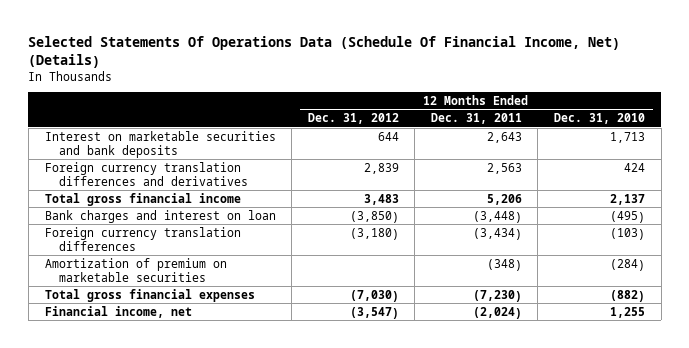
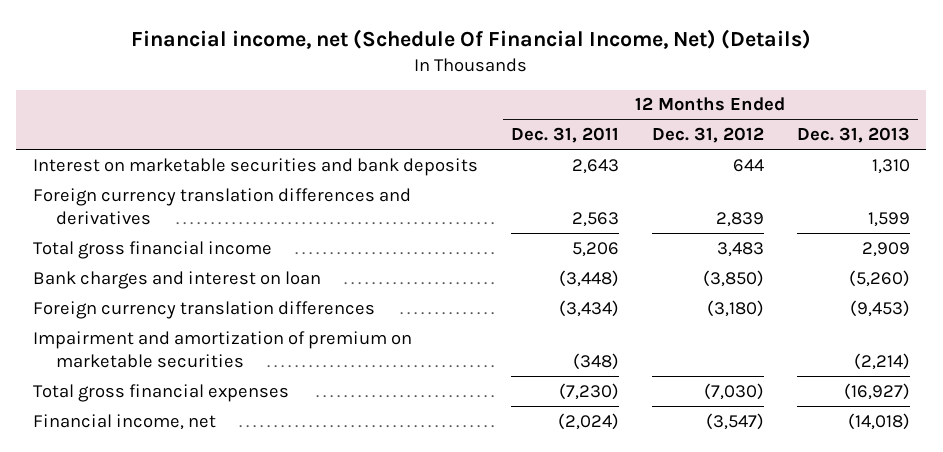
- Selected Statements Of Operations Data (Schedule Of Financial Income, Net) (Details)
+ Financial income, net (Schedule Of Financial Income, Net) (Details)
- | 12 Months Ended Dec. 31, 2012 | 12 Months Ended Dec. 31, 2011 | 12 Months Ended Dec. 31, 2010
+ | 12 Months Ended Dec. 31, 2011 | 12 Months Ended Dec. 31, 2012 | 12 Months Ended Dec. 31, 2013
- Amortization of premium on marketable securities | | (348) | (284)
+ Impairment and amortization of premium on marketable securities | (348) | | (2,214)

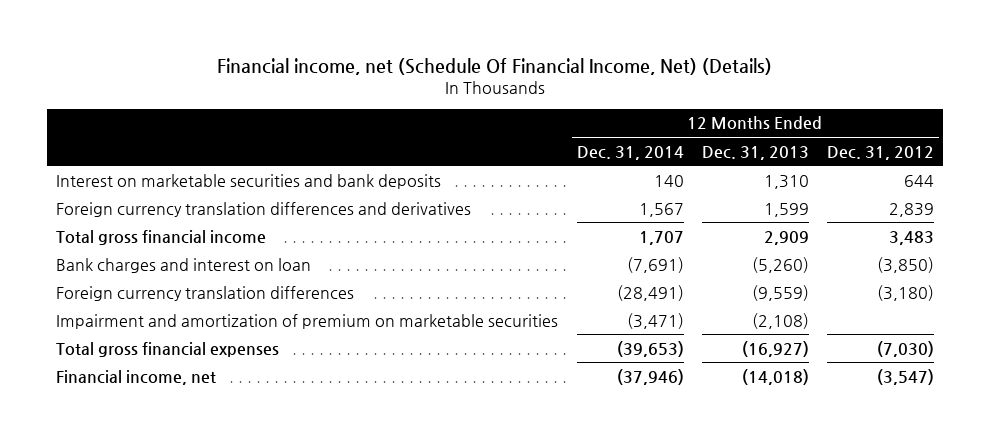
- | 12 Months Ended Dec. 31, 2011 | 12 Months Ended Dec. 31, 2012 | 12 Months Ended Dec. 31, 2013
+ | 12 Months Ended Dec. 31, 2014 | 12 Months Ended Dec. 31, 2013 | 12 Months Ended Dec. 31, 2012
- Foreign currency translation differences | (3,434) | (3,180) | (9,453)
- Impairment and amortization of premium on marketable securities | (348) | | (2,214)
+ Foreign currency translation differences | (28,491) | (9,559) | (3,180)
+ Impairment and amortization of premium on marketable securities | (3,471) | (2,108) |

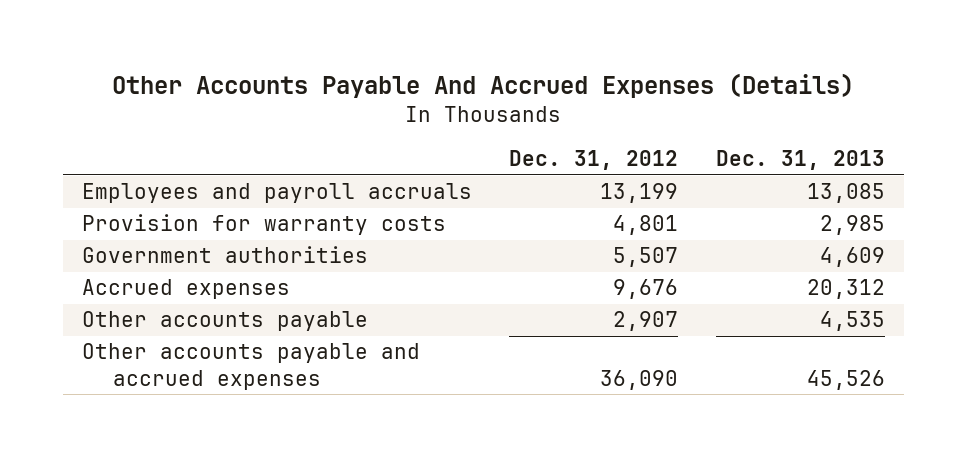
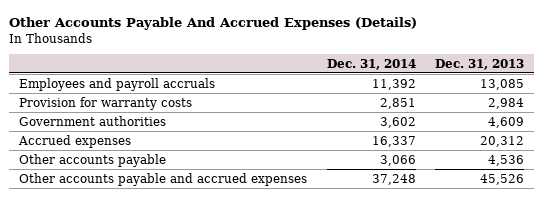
- | Dec. 31, 2012 | Dec. 31, 2013
+ | Dec. 31, 2014 | Dec. 31, 2013
- Provision for warranty costs | 4,801 | 2,985
+ Provision for warranty costs | 2,851 | 2,984
- Other accounts payable | 2,907 | 4,535
+ Other accounts payable | 3,066 | 4,536

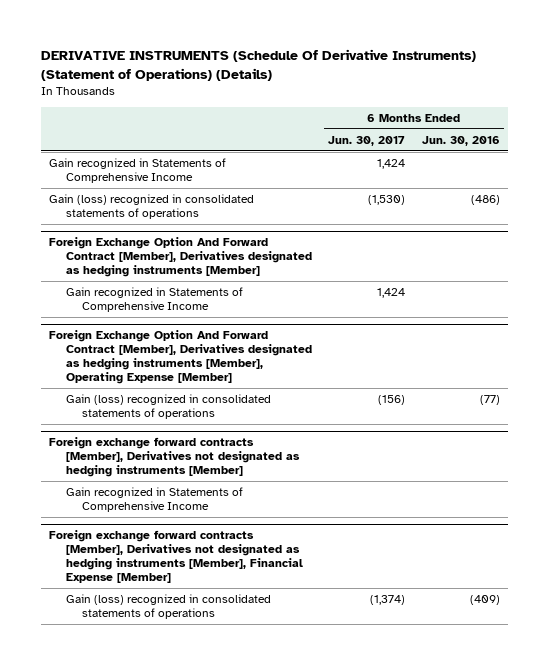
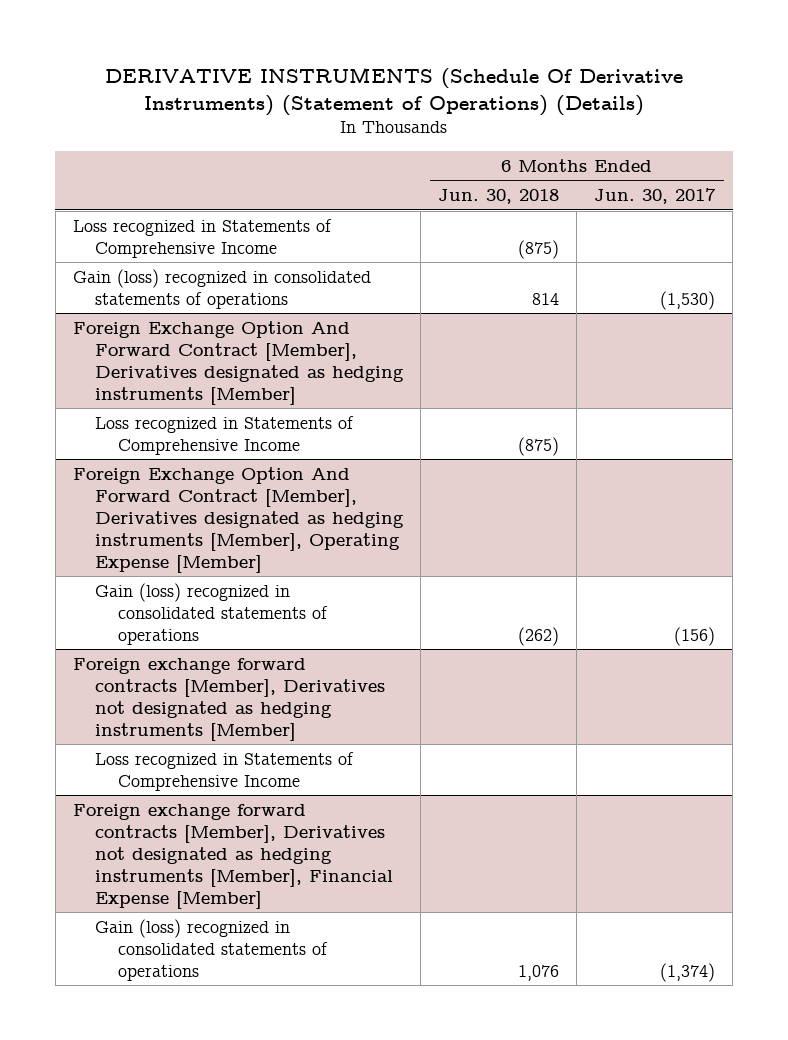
- | 6 Months Ended Jun. 30, 2017 | 6 Months Ended Jun. 30, 2016
+ | 6 Months Ended Jun. 30, 2018 | 6 Months Ended Jun. 30, 2017
- Gain recognized in Statements of Comprehensive Income | 1,424 |
+ Loss recognized in Statements of Comprehensive Income | (875) |
@ Foreign Exchange Option And Forward Contract [Member], Derivatives designated as hedging instruments [Member]
- Gain recognized in Statements of Comprehensive Income | 1,424 |
+ Loss recognized in Statements of Comprehensive Income | (875) |
@ Foreign exchange forward contracts [Member], Derivatives not designated as hedging instruments [Member]
- Gain recognized in Statements of Comprehensive Income
+ Loss recognized in Statements of Comprehensive Income

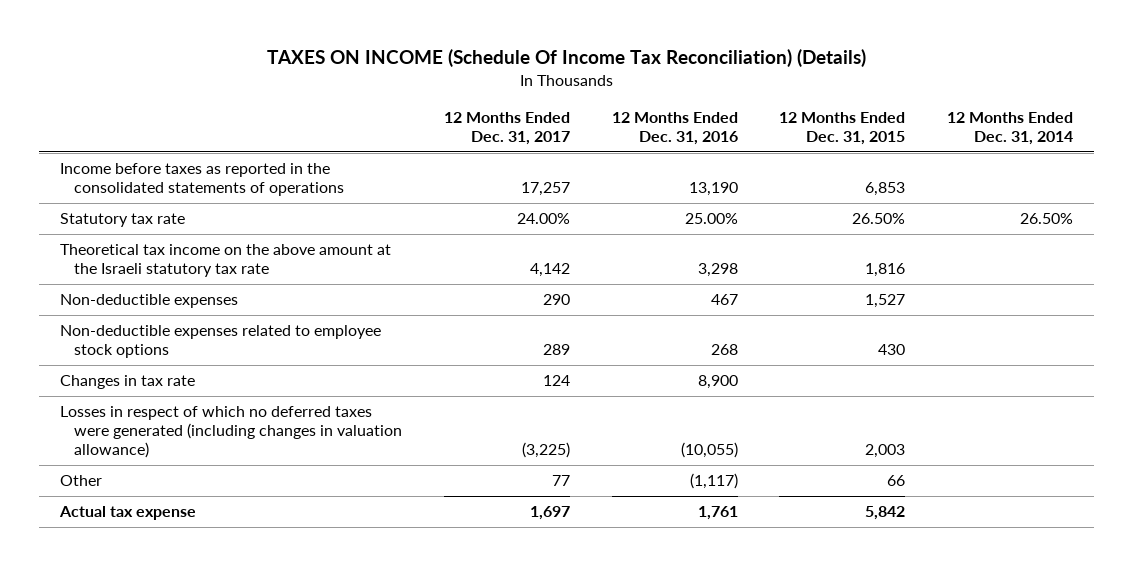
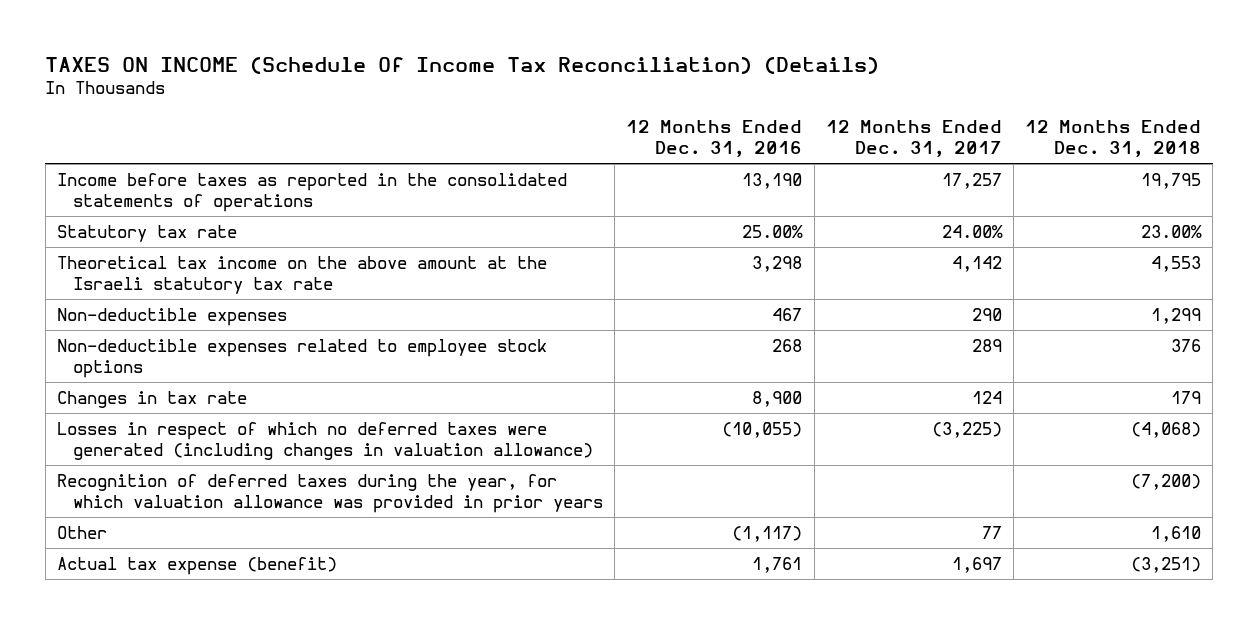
- | 12 Months Ended Dec. 31, 2017 | 12 Months Ended Dec. 31, 2016 | 12 Months Ended Dec. 31, 2015 | 12 Months Ended Dec. 31, 2014
+ | 12 Months Ended Dec. 31, 2016 | 12 Months Ended Dec. 31, 2017 | 12 Months Ended Dec. 31, 2018
+ Recognition of deferred taxes during the year, for which valuation allowance was provided in prior years | | | (7,200)
- Actual tax expense | 1,697 | 1,761 | 5,842 |
+ Actual tax expense (benefit) | 1,761 | 1,697 | (3,251)

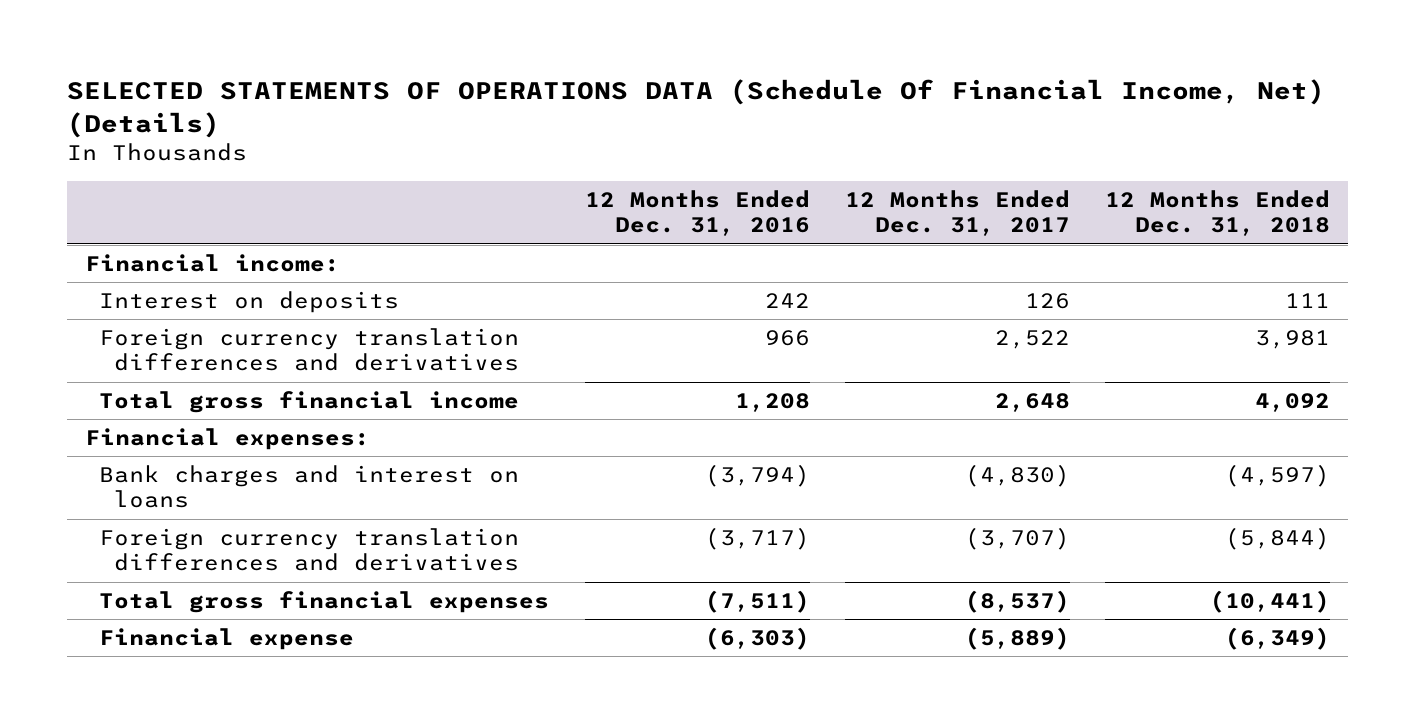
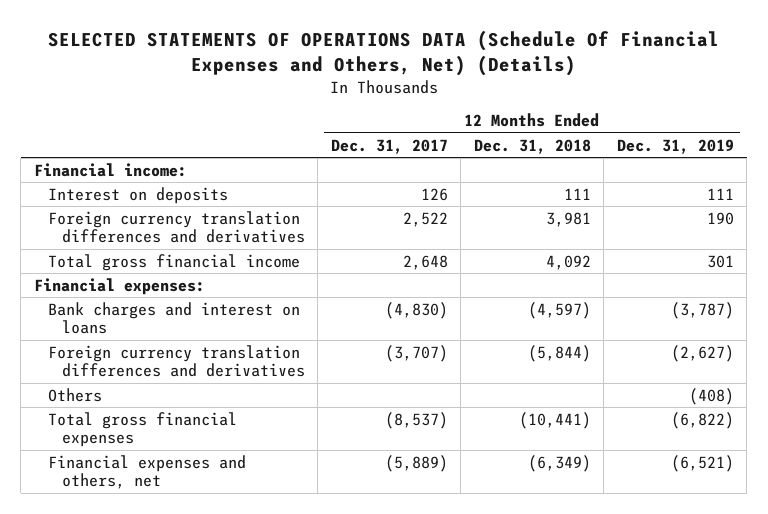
- SELECTED STATEMENTS OF OPERATIONS DATA (Schedule Of Financial Income, Net) (Details)
+ SELECTED STATEMENTS OF OPERATIONS DATA (Schedule Of Financial Expenses and Others, Net) (Details)
- | 12 Months Ended Dec. 31, 2016 | 12 Months Ended Dec. 31, 2017 | 12 Months Ended Dec. 31, 2018
+ | 12 Months Ended Dec. 31, 2017 | 12 Months Ended Dec. 31, 2018 | 12 Months Ended Dec. 31, 2019
+ Others | | | (408)
- Financial expense | (6,303) | (5,889) | (6,349)
+ Financial expenses and others, net | (5,889) | (6,349) | (6,521)

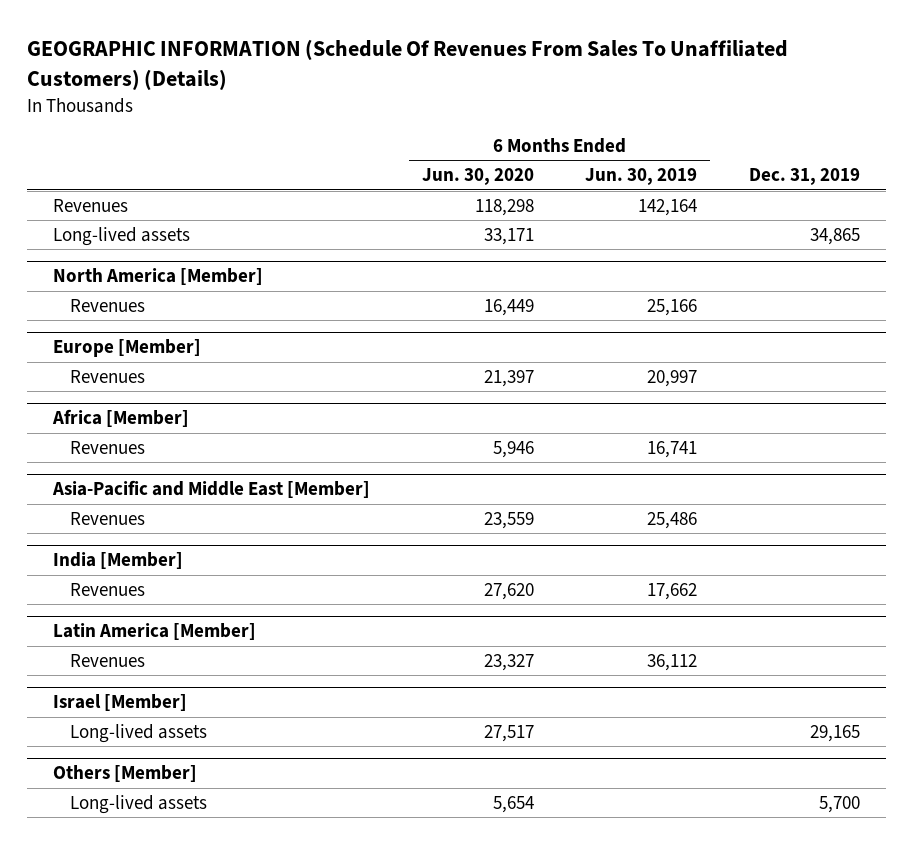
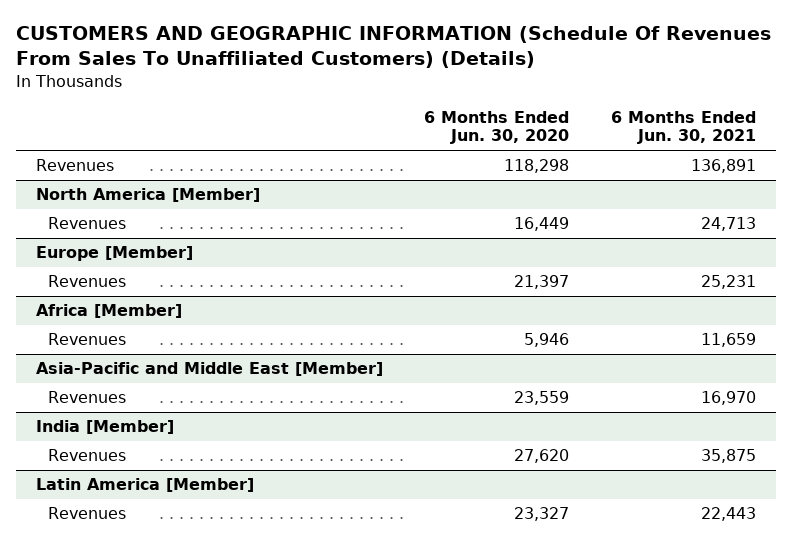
- GEOGRAPHIC INFORMATION (Schedule Of Revenues From Sales To Unaffiliated Customers) (Details)
+ CUSTOMERS AND GEOGRAPHIC INFORMATION (Schedule Of Revenues From Sales To Unaffiliated Customers) (Details)
- | 6 Months Ended Jun. 30, 2020 | 6 Months Ended Jun. 30, 2019 | Dec. 31, 2019
+ | 6 Months Ended Jun. 30, 2020 | 6 Months Ended Jun. 30, 2021
- Long-lived assets | 33,171 | | 34,865
- Israel [Member]
- Long-lived assets | 27,517 | | 29,165
- Others [Member]
- Long-lived assets | 5,654 | | 5,700

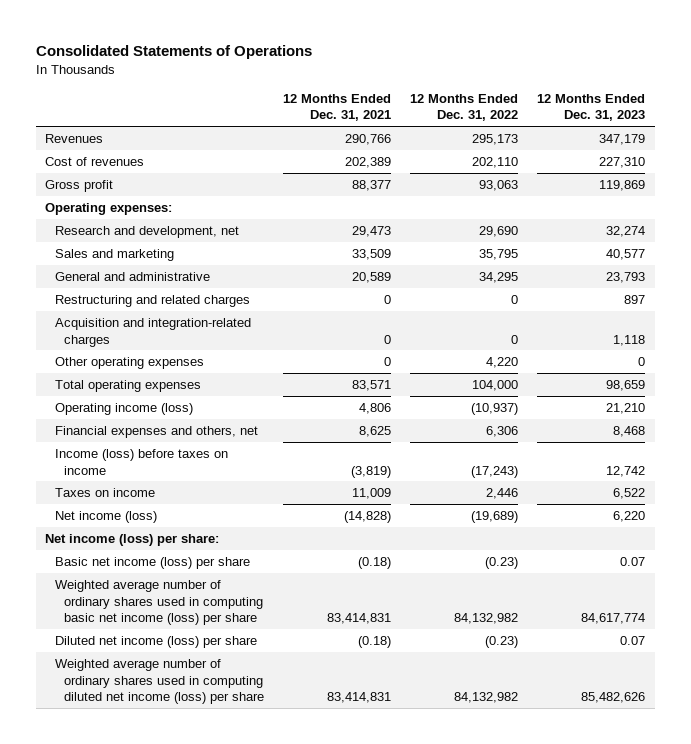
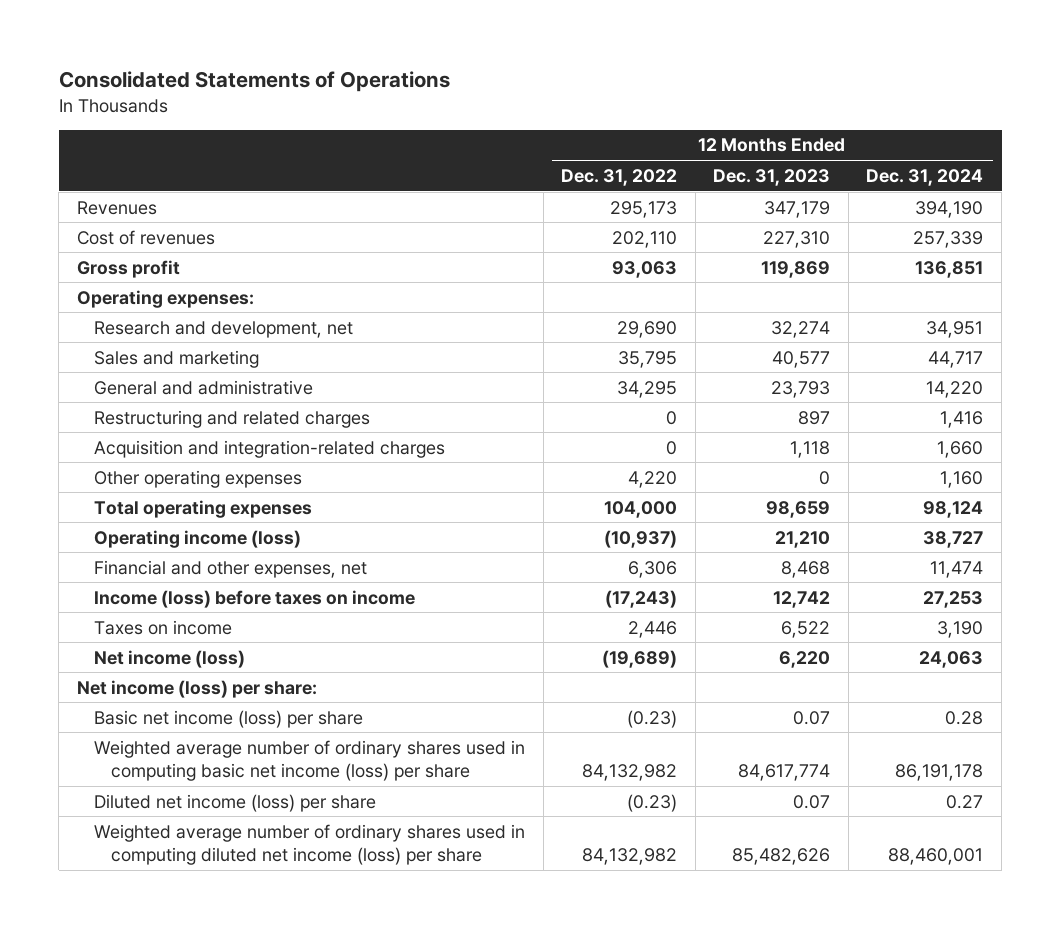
- | 12 Months Ended Dec. 31, 2021 | 12 Months Ended Dec. 31, 2022 | 12 Months Ended Dec. 31, 2023
+ | 12 Months Ended Dec. 31, 2022 | 12 Months Ended Dec. 31, 2023 | 12 Months Ended Dec. 31, 2024
- Financial expenses and others, net | 8,625 | 6,306 | 8,468
+ Financial and other expenses, net | 6,306 | 8,468 | 11,474

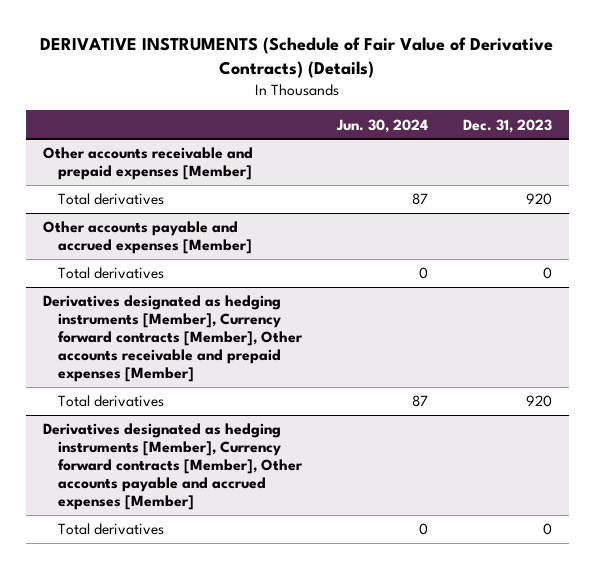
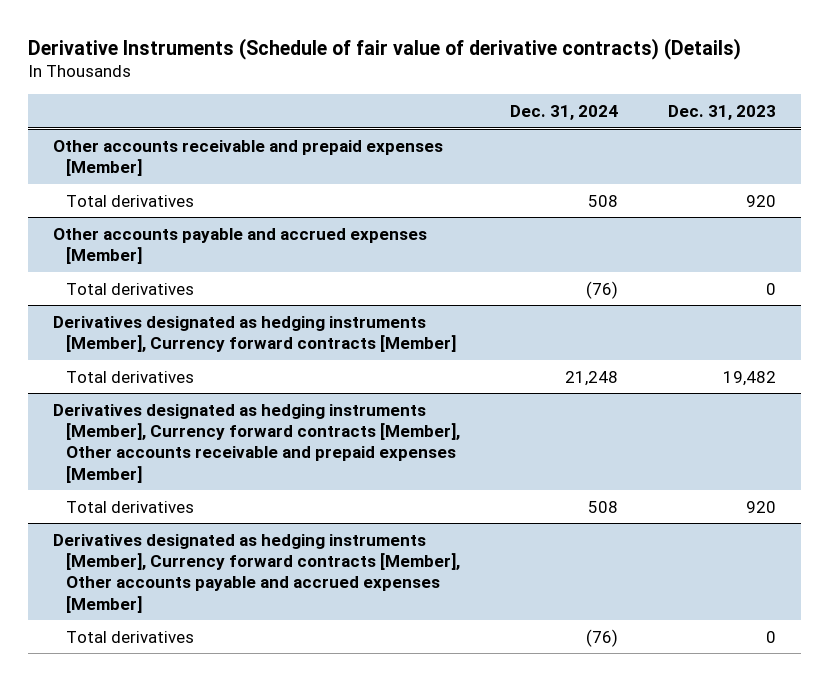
- DERIVATIVE INSTRUMENTS (Schedule of Fair Value of Derivative Contracts) (Details)
+ Derivative Instruments (Schedule of fair value of derivative contracts) (Details)
- | Jun. 30, 2024 | Dec. 31, 2023
+ | Dec. 31, 2024 | Dec. 31, 2023
+ Derivatives designated as hedging instruments [Member], Currency forward contracts [Member]
+ Total derivatives | 21,248 | 19,482

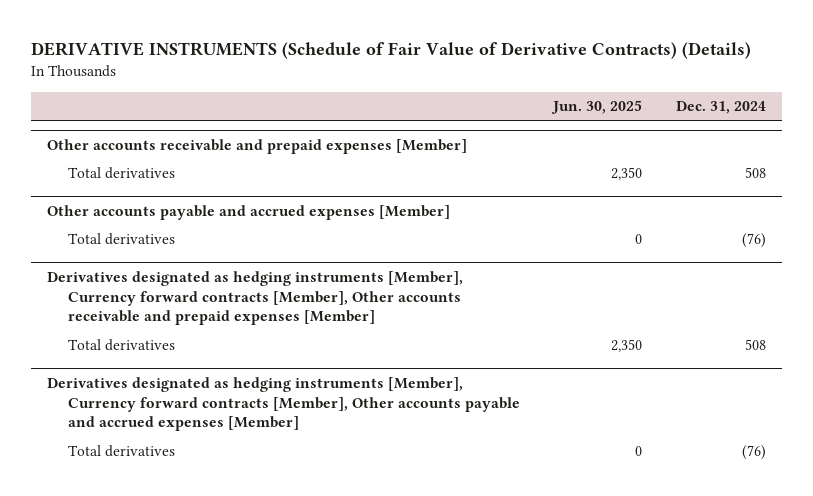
- Derivative Instruments (Schedule of fair value of derivative contracts) (Details)
+ DERIVATIVE INSTRUMENTS (Schedule of Fair Value of Derivative Contracts) (Details)
- | Dec. 31, 2024 | Dec. 31, 2023
+ | Jun. 30, 2025 | Dec. 31, 2024
- Derivatives designated as hedging instruments [Member], Currency forward contracts [Member]
- Total derivatives | 21,248 | 19,482

